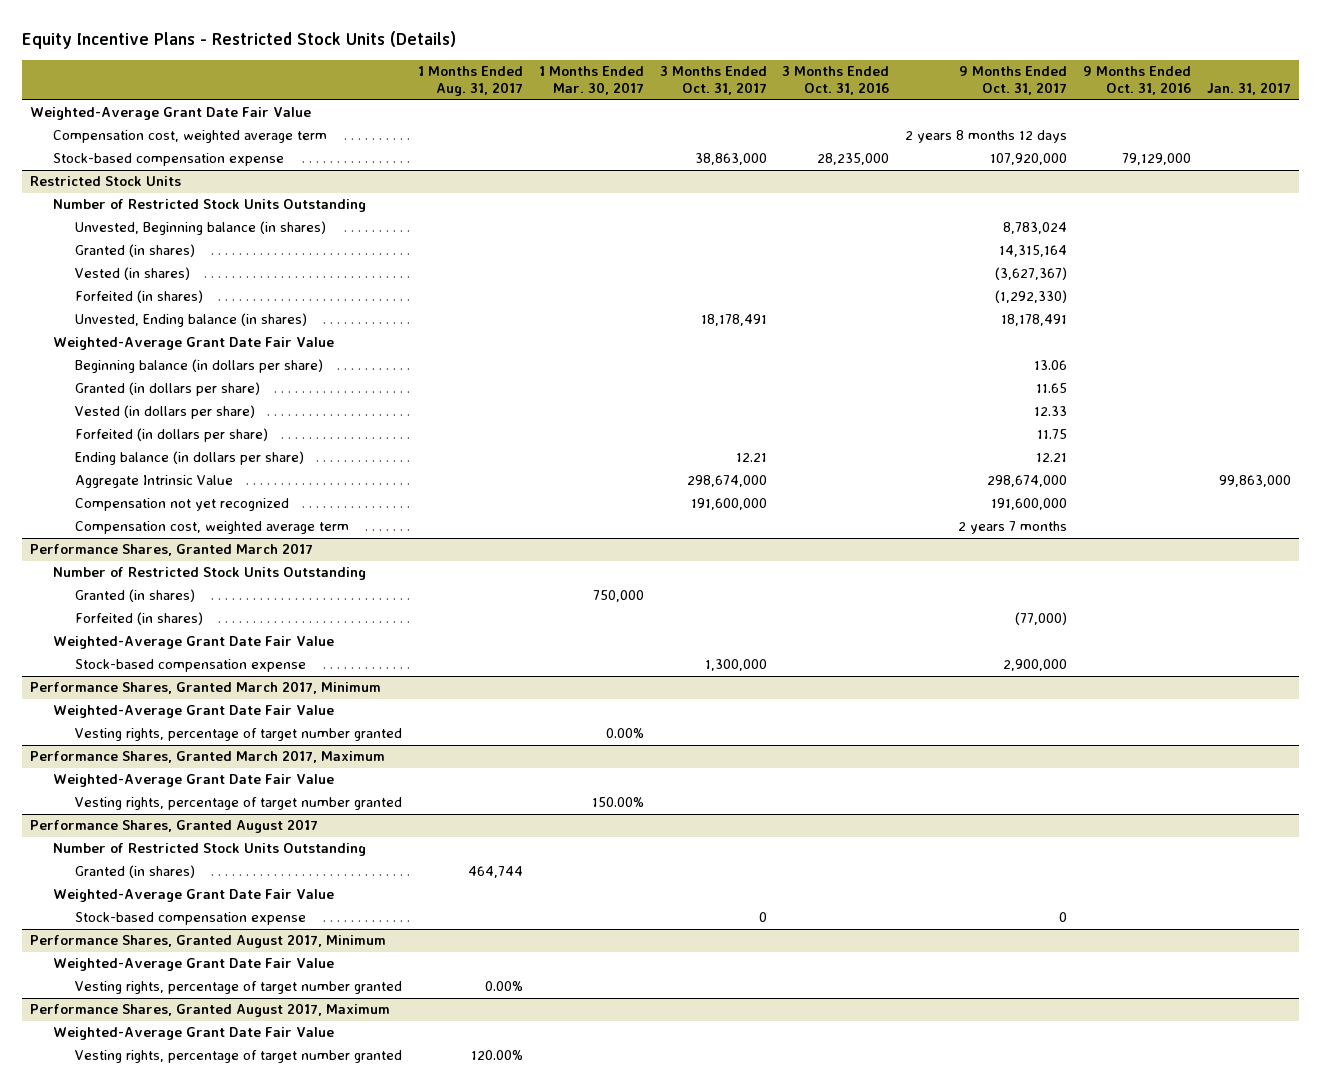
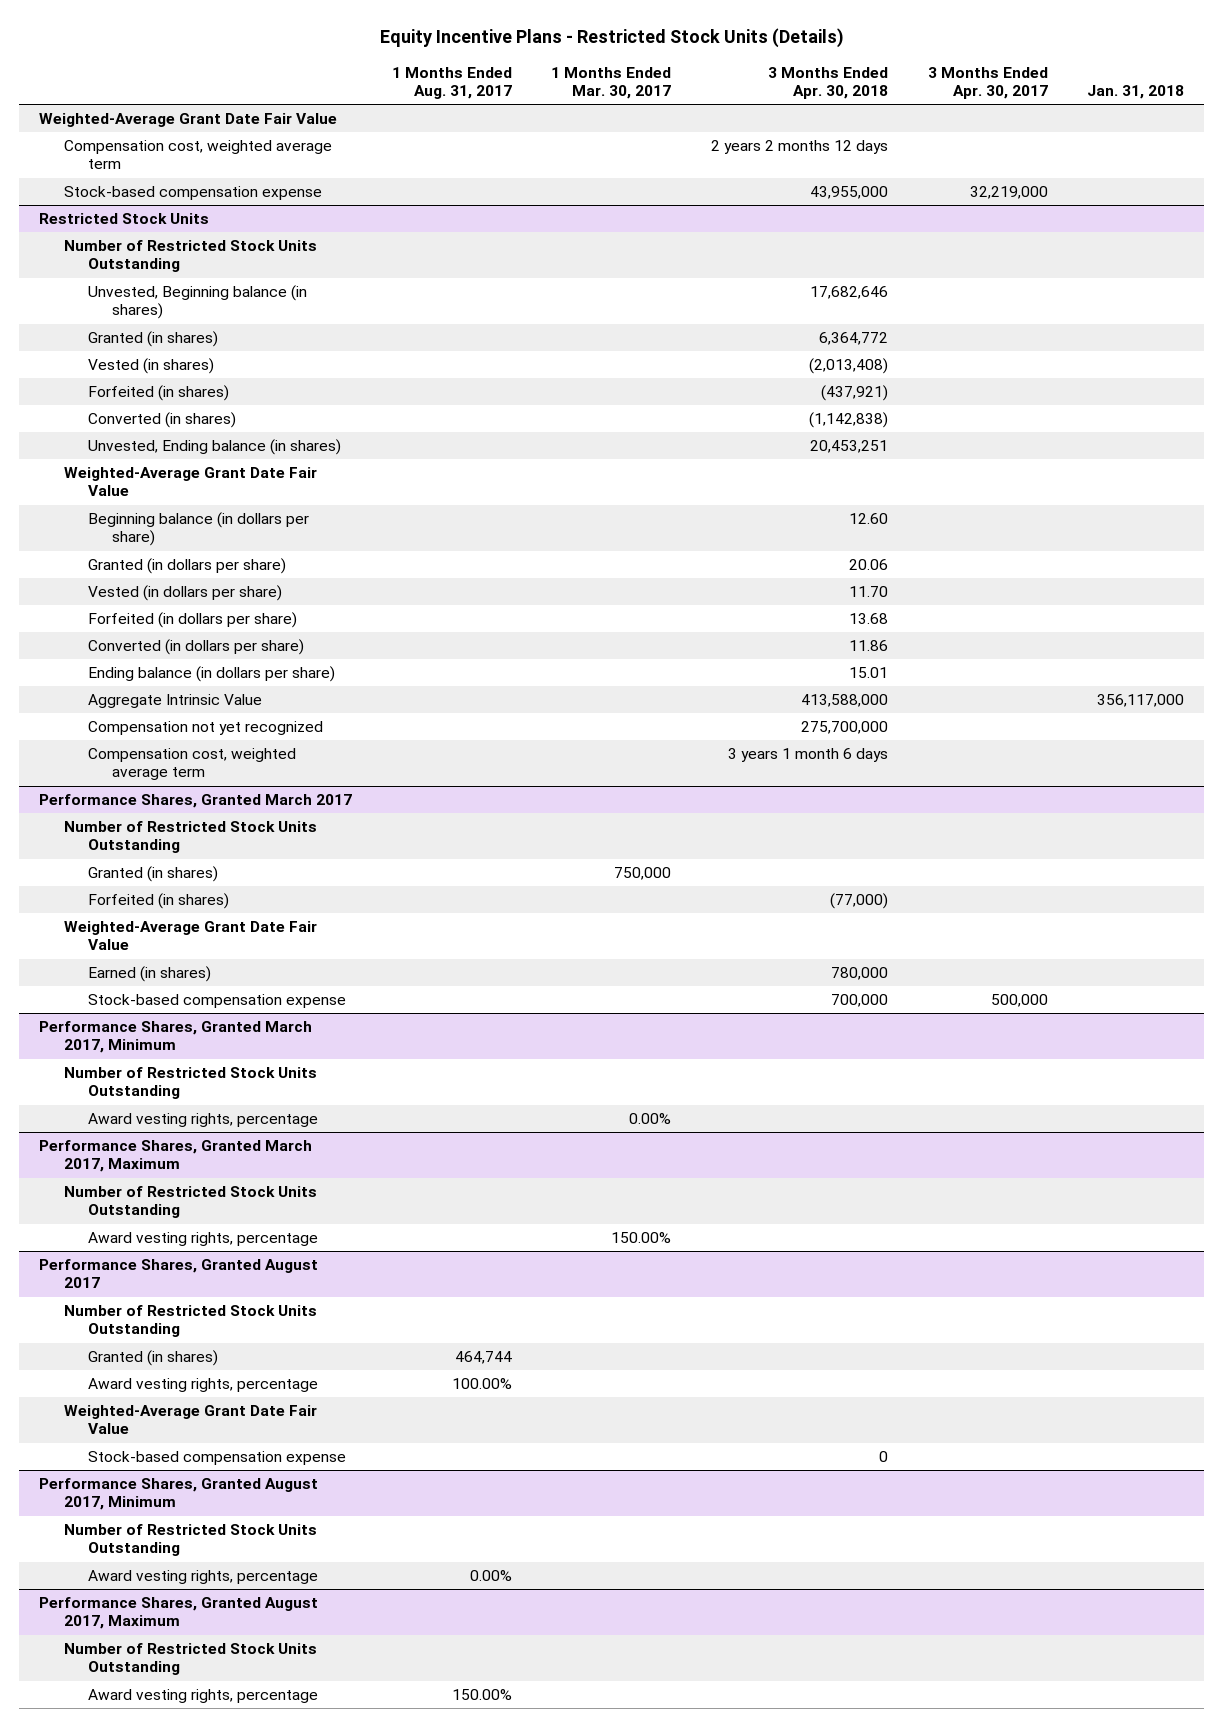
- | 1 Months Ended Aug. 31, 2017 | 1 Months Ended Mar. 30, 2017 | 3 Months Ended Oct. 31, 2017 | 3 Months Ended Oct. 31, 2016 | 9 Months Ended Oct. 31, 2017 | 9 Months Ended Oct. 31, 2016 | Jan. 31, 2017
+ | 1 Months Ended Aug. 31, 2017 | 1 Months Ended Mar. 30, 2017 | 3 Months Ended Apr. 30, 2018 | 3 Months Ended Apr. 30, 2017 | Jan. 31, 2018
@ Restricted Stock Units
+ Converted (in shares) | | | (1,142,838) | |
+ Converted (in dollars per share) | | | 11.86 | |
@ Performance Shares, Granted March 2017
+ Earned (in shares) | | | 780,000 | |
@ Performance Shares, Granted March 2017, Minimum
- Weighted-Average Grant Date Fair Value
- Vesting rights, percentage of target number granted | | 0.00% | | | | |
+ Number of Restricted Stock Units Outstanding
+ Award vesting rights, percentage | | 0.00% | | |
@ Performance Shares, Granted March 2017, Maximum
- Weighted-Average Grant Date Fair Value
- Vesting rights, percentage of target number granted | | 150.00% | | | | |
+ Number of Restricted Stock Units Outstanding
+ Award vesting rights, percentage | | 150.00% | | |
@ Performance Shares, Granted August 2017
+ Award vesting rights, percentage | 100.00% | | | |
@ Performance Shares, Granted August 2017, Minimum
- Weighted-Average Grant Date Fair Value
- Vesting rights, percentage of target number granted | 0.00% | | | | | |
+ Number of Restricted Stock Units Outstanding
+ Award vesting rights, percentage | 0.00% | | | |
@ Performance Shares, Granted August 2017, Maximum
- Weighted-Average Grant Date Fair Value
- Vesting rights, percentage of target number granted | 120.00% | | | | | |
+ Number of Restricted Stock Units Outstanding
+ Award vesting rights, percentage | 150.00% | | | |

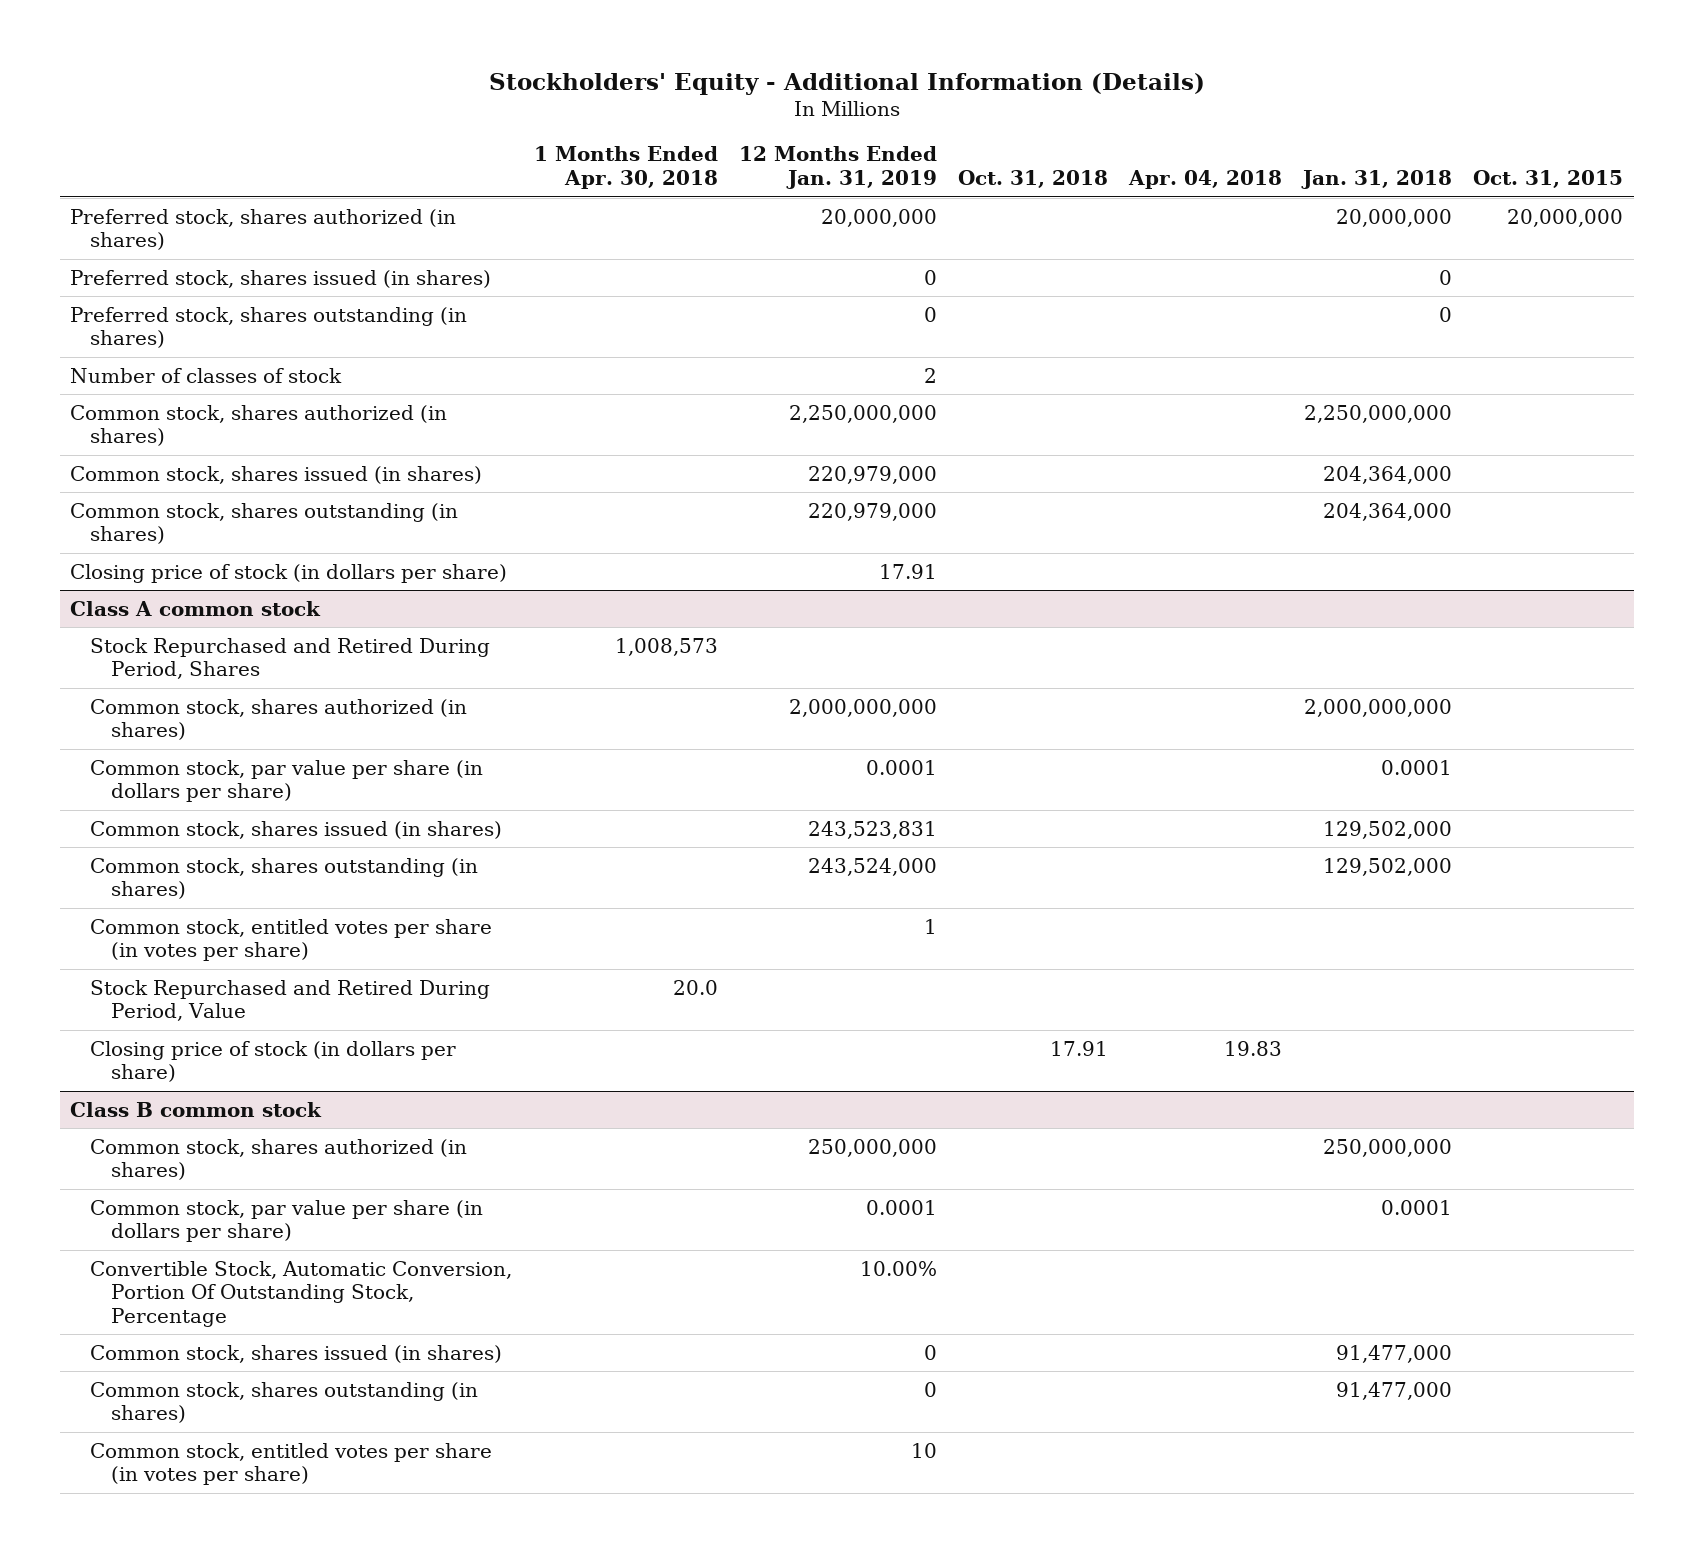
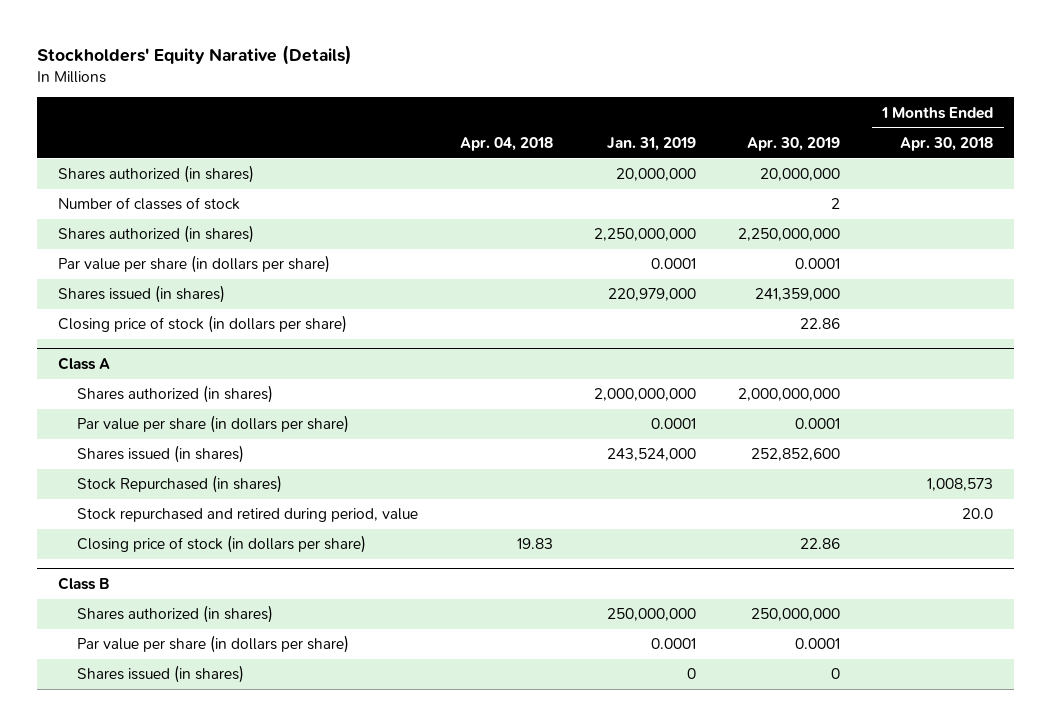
- Stockholders' Equity - Additional Information (Details)
+ Stockholders' Equity Narative (Details)
- | 1 Months Ended Apr. 30, 2018 | 12 Months Ended Jan. 31, 2019 | Oct. 31, 2018 | Apr. 04, 2018 | Jan. 31, 2018 | Oct. 31, 2015
+ | Apr. 04, 2018 | Jan. 31, 2019 | Apr. 30, 2019 | 1 Months Ended Apr. 30, 2018
- Preferred stock, shares authorized (in shares) | | 20,000,000 | | | 20,000,000 | 20,000,000
- Preferred stock, shares issued (in shares) | | 0 | | | 0 |
- Preferred stock, shares outstanding (in shares) | | 0 | | | 0 |
+ Shares authorized (in shares) | | 20,000,000 | 20,000,000 |
- Common stock, shares authorized (in shares) | | 2,250,000,000 | | | 2,250,000,000 |
- Common stock, shares issued (in shares) | | 220,979,000 | | | 204,364,000 |
- Common stock, shares outstanding (in shares) | | 220,979,000 | | | 204,364,000 |
+ Shares authorized (in shares) | | 2,250,000,000 | 2,250,000,000 |
+ Par value per share (in dollars per share) | | 0.0001 | 0.0001 |
+ Shares issued (in shares) | | 220,979,000 | 241,359,000 |
- Class A common stock
- Stock Repurchased and Retired During Period, Shares | 1,008,573 | | | | |
- Common stock, shares authorized (in shares) | | 2,000,000,000 | | | 2,000,000,000 |
- Common stock, par value per share (in dollars per share) | | 0.0001 | | | 0.0001 |
- Common stock, shares issued (in shares) | | 243,523,831 | | | 129,502,000 |
- Common stock, shares outstanding (in shares) | | 243,524,000 | | | 129,502,000 |
- Common stock, entitled votes per share (in votes per share) | | 1 | | | |
- Stock Repurchased and Retired During Period, Value | 20.0 | | | | |
+ Class A
+ Shares authorized (in shares) | | 2,000,000,000 | 2,000,000,000 |
+ Par value per share (in dollars per share) | | 0.0001 | 0.0001 |
+ Shares issued (in shares) | | 243,524,000 | 252,852,600 |
+ Stock Repurchased (in shares) | | | | 1,008,573
+ Stock repurchased and retired during period, value | | | | 20.0
- Class B common stock
- Common stock, shares authorized (in shares) | | 250,000,000 | | | 250,000,000 |
- Common stock, par value per share (in dollars per share) | | 0.0001 | | | 0.0001 |
- Convertible Stock, Automatic Conversion, Portion Of Outstanding Stock, Percentage | | 10.00% | | | |
- Common stock, shares issued (in shares) | | 0 | | | 91,477,000 |
- Common stock, shares outstanding (in shares) | | 0 | | | 91,477,000 |
- Common stock, entitled votes per share (in votes per share) | | 10 | | | |
+ Class B
+ Shares authorized (in shares) | | 250,000,000 | 250,000,000 |
+ Par value per share (in dollars per share) | | 0.0001 | 0.0001 |
+ Shares issued (in shares) | | 0 | 0 |

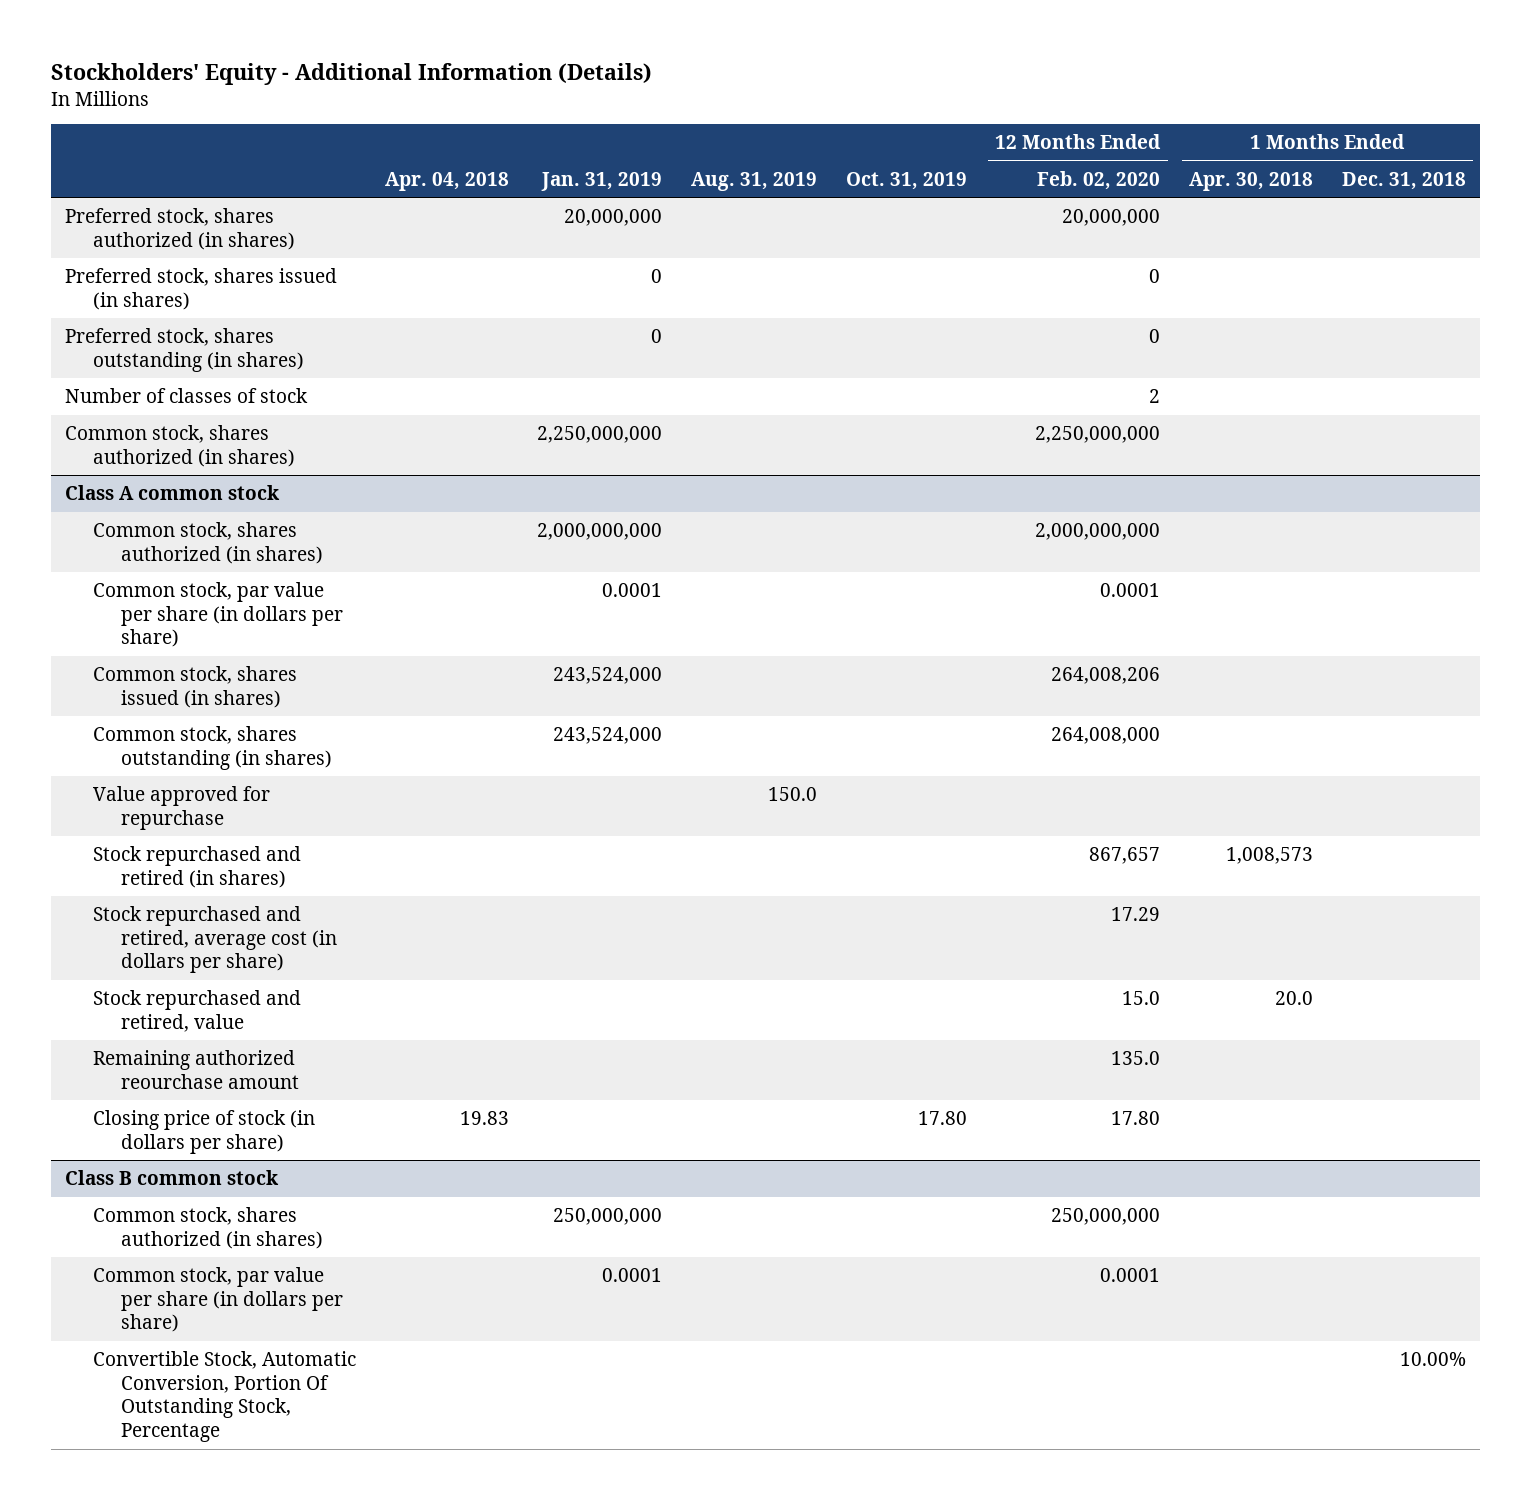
- Stockholders' Equity Narative (Details)
+ Stockholders' Equity - Additional Information (Details)
- | Apr. 04, 2018 | Jan. 31, 2019 | Apr. 30, 2019 | 1 Months Ended Apr. 30, 2018
+ | Apr. 04, 2018 | Jan. 31, 2019 | Aug. 31, 2019 | Oct. 31, 2019 | 12 Months Ended Feb. 02, 2020 | 1 Months Ended Apr. 30, 2018 | 1 Months Ended Dec. 31, 2018
- Shares authorized (in shares) | | 20,000,000 | 20,000,000 |
+ Preferred stock, shares authorized (in shares) | | 20,000,000 | | | 20,000,000 | |
+ Preferred stock, shares issued (in shares) | | 0 | | | 0 | |
+ Preferred stock, shares outstanding (in shares) | | 0 | | | 0 | |
- Shares authorized (in shares) | | 2,250,000,000 | 2,250,000,000 |
- Par value per share (in dollars per share) | | 0.0001 | 0.0001 |
- Shares issued (in shares) | | 220,979,000 | 241,359,000 |
- Closing price of stock (in dollars per share) | | | 22.86 |
- Class A
- Shares authorized (in shares) | | 2,000,000,000 | 2,000,000,000 |
- Par value per share (in dollars per share) | | 0.0001 | 0.0001 |
- Shares issued (in shares) | | 243,524,000 | 252,852,600 |
- Stock Repurchased (in shares) | | | | 1,008,573
- Stock repurchased and retired during period, value | | | | 20.0
+ Common stock, shares authorized (in shares) | | 2,250,000,000 | | | 2,250,000,000 | |
+ Class A common stock
+ Common stock, shares authorized (in shares) | | 2,000,000,000 | | | 2,000,000,000 | |
+ Common stock, par value per share (in dollars per share) | | 0.0001 | | | 0.0001 | |
+ Common stock, shares issued (in shares) | | 243,524,000 | | | 264,008,206 | |
+ Common stock, shares outstanding (in shares) | | 243,524,000 | | | 264,008,000 | |
+ Value approved for repurchase | | | 150.0 | | | |
+ Stock repurchased and retired (in shares) | | | | | 867,657 | 1,008,573 |
+ Stock repurchased and retired, average cost (in dollars per share) | | | | | 17.29 | |
+ Stock repurchased and retired, value | | | | | 15.0 | 20.0 |
+ Remaining authorized reourchase amount | | | | | 135.0 | |
- Class B
- Shares authorized (in shares) | | 250,000,000 | 250,000,000 |
- Par value per share (in dollars per share) | | 0.0001 | 0.0001 |
- Shares issued (in shares) | | 0 | 0 |
+ Class B common stock
+ Common stock, shares authorized (in shares) | | 250,000,000 | | | 250,000,000 | |
+ Common stock, par value per share (in dollars per share) | | 0.0001 | | | 0.0001 | |
+ Convertible Stock, Automatic Conversion, Portion Of Outstanding Stock, Percentage | | | | | | | 10.00%

